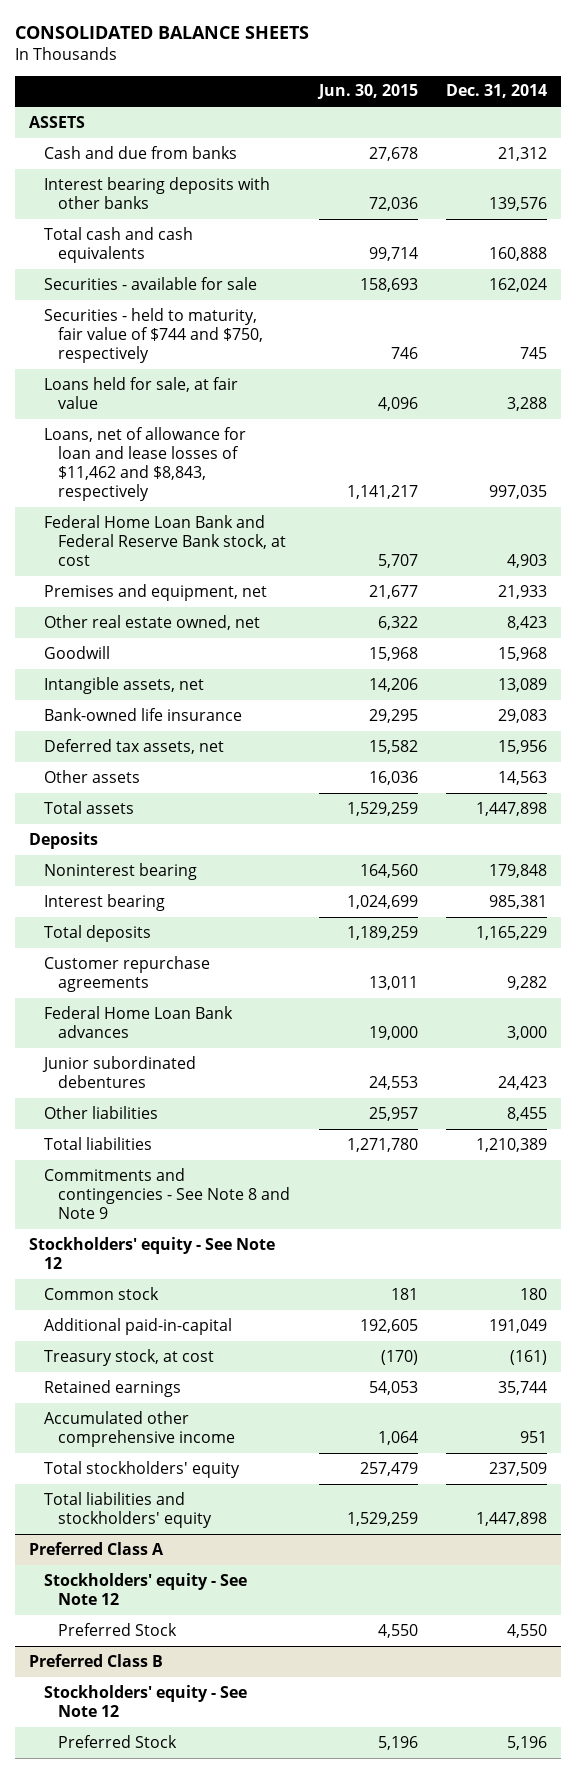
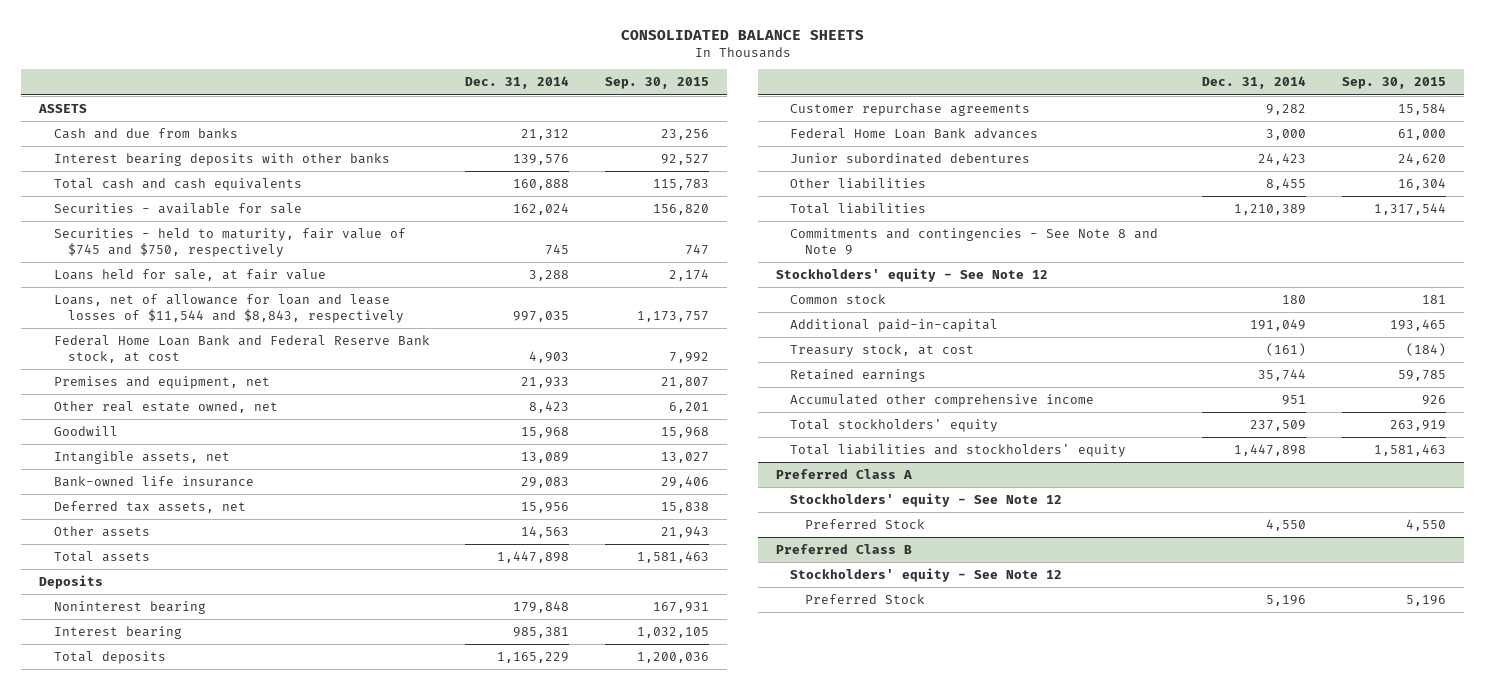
- | Jun. 30, 2015 | Dec. 31, 2014
+ | Dec. 31, 2014 | Sep. 30, 2015
- Securities - held to maturity, fair value of $744 and $750, respectively | 746 | 745
+ Securities - held to maturity, fair value of $745 and $750, respectively | 745 | 747
- Loans, net of allowance for loan and lease losses of $11,462 and $8,843, respectively | 1,141,217 | 997,035
+ Loans, net of allowance for loan and lease losses of $11,544 and $8,843, respectively | 997,035 | 1,173,757

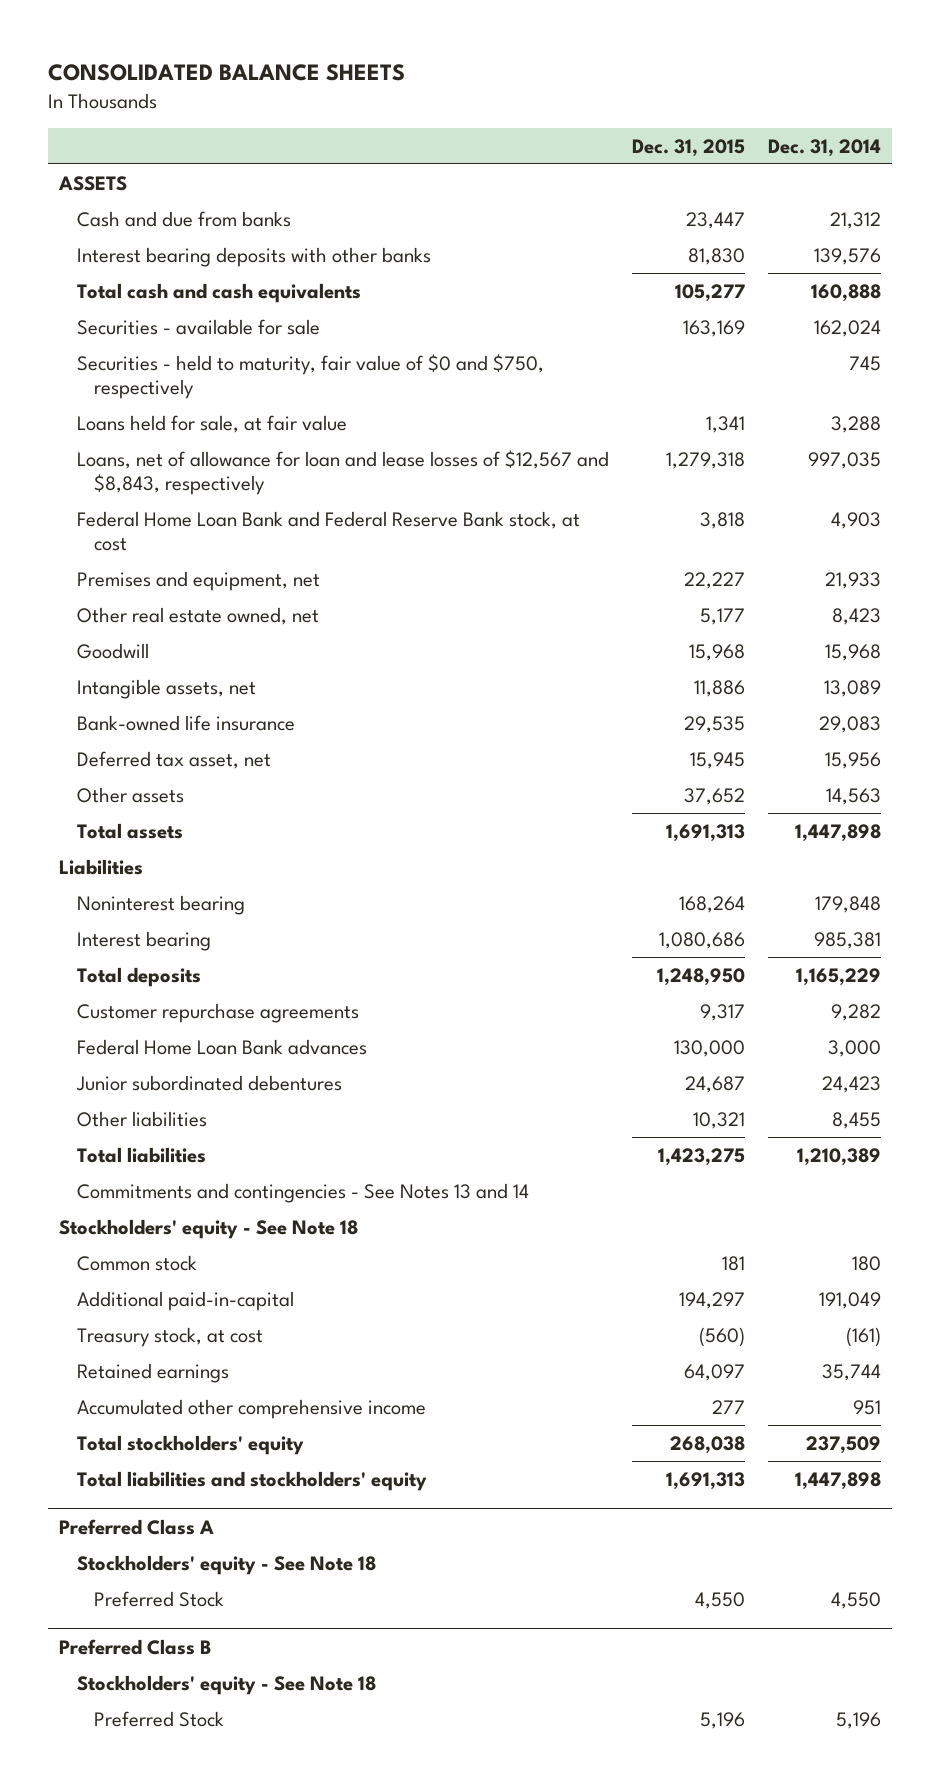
- | Dec. 31, 2014 | Sep. 30, 2015
+ | Dec. 31, 2015 | Dec. 31, 2014
- Securities - held to maturity, fair value of $745 and $750, respectively | 745 | 747
+ Securities - held to maturity, fair value of $0 and $750, respectively | | 745
- Loans, net of allowance for loan and lease losses of $11,544 and $8,843, respectively | 997,035 | 1,173,757
+ Loans, net of allowance for loan and lease losses of $12,567 and $8,843, respectively | 1,279,318 | 997,035
- Deferred tax assets, net | 15,956 | 15,838
+ Deferred tax asset, net | 15,945 | 15,956
- Deposits
+ Liabilities
- Commitments and contingencies - See Note 8 and Note 9
- Stockholders' equity - See Note 12
+ Commitments and contingencies - See Notes 13 and 14
+ Stockholders' equity - See Note 18
@ Preferred Class A
- Stockholders' equity - See Note 12
+ Stockholders' equity - See Note 18
@ Preferred Class B
- Stockholders' equity - See Note 12
+ Stockholders' equity - See Note 18

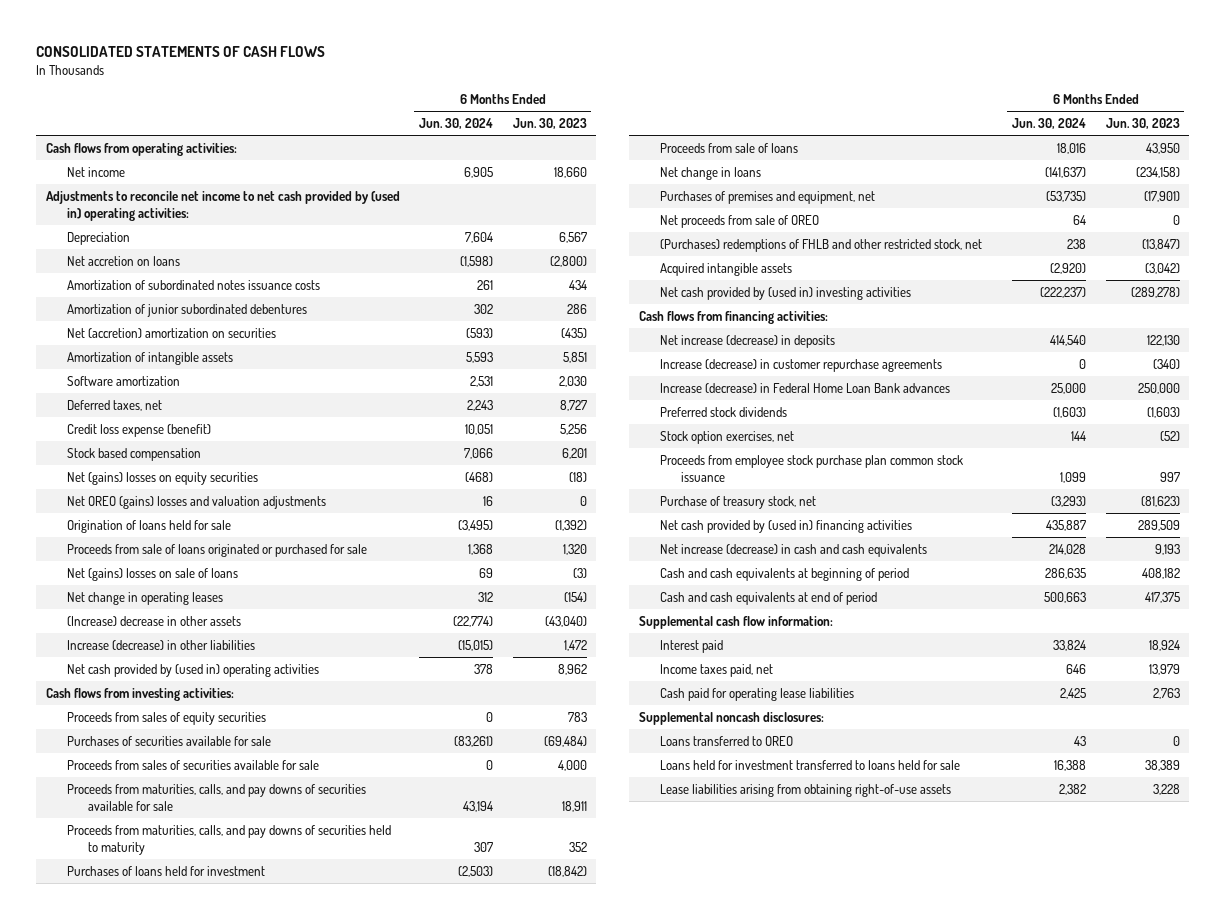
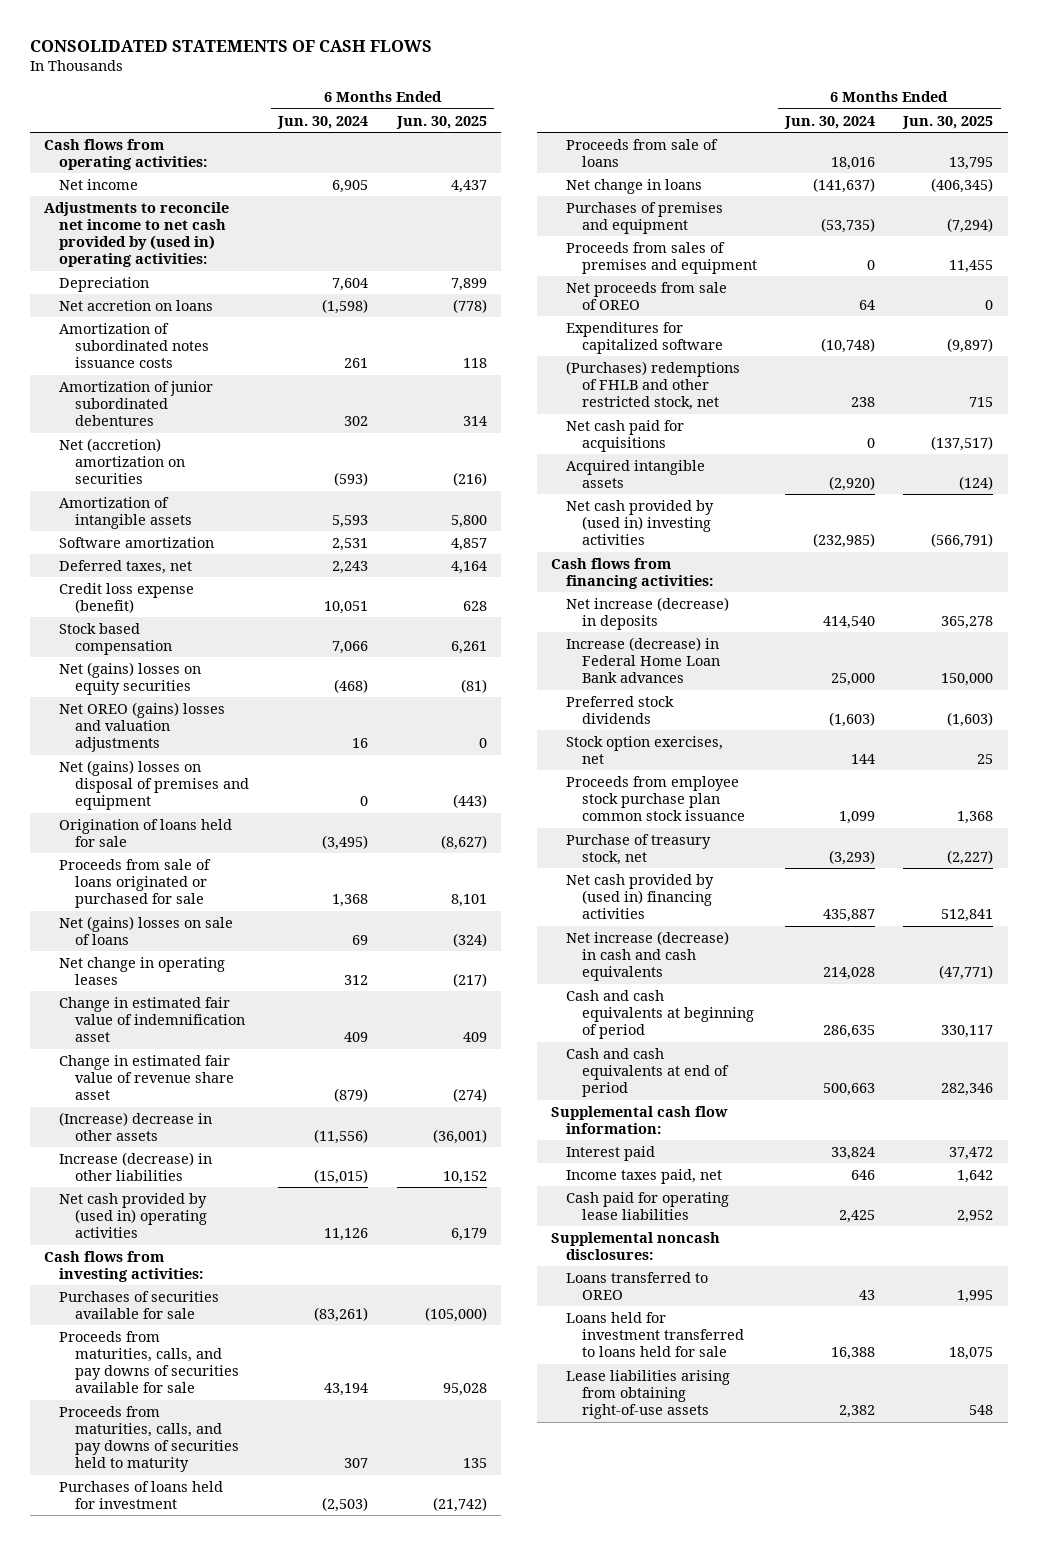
- | 6 Months Ended Jun. 30, 2024 | 6 Months Ended Jun. 30, 2023
+ | 6 Months Ended Jun. 30, 2024 | 6 Months Ended Jun. 30, 2025
+ Net (gains) losses on disposal of premises and equipment | 0 | (443)
- (Increase) decrease in other assets | (22,774) | (43,040)
+ Change in estimated fair value of indemnification asset | 409 | 409
+ Change in estimated fair value of revenue share asset | (879) | (274)
+ (Increase) decrease in other assets | (11,556) | (36,001)
- Net cash provided by (used in) operating activities | 378 | 8,962
+ Net cash provided by (used in) operating activities | 11,126 | 6,179
- Proceeds from sales of equity securities | 0 | 783
- Proceeds from sales of securities available for sale | 0 | 4,000
- Purchases of premises and equipment, net | (53,735) | (17,901)
+ Purchases of premises and equipment | (53,735) | (7,294)
+ Proceeds from sales of premises and equipment | 0 | 11,455
+ Expenditures for capitalized software | (10,748) | (9,897)
+ Net cash paid for acquisitions | 0 | (137,517)
- Net cash provided by (used in) investing activities | (222,237) | (289,278)
+ Net cash provided by (used in) investing activities | (232,985) | (566,791)
- Increase (decrease) in customer repurchase agreements | 0 | (340)

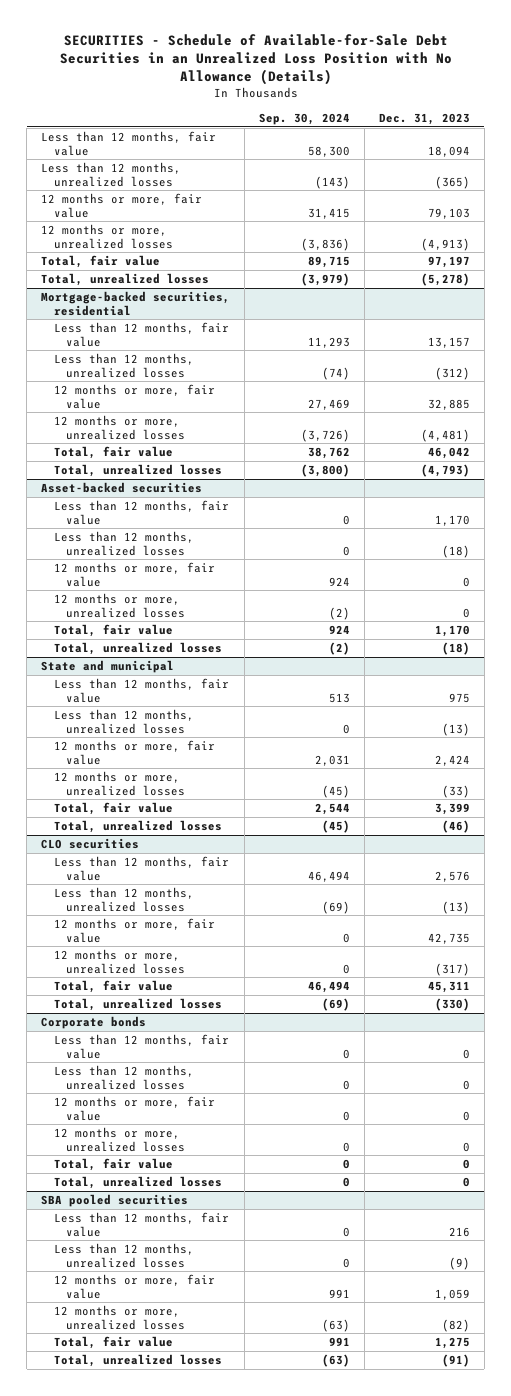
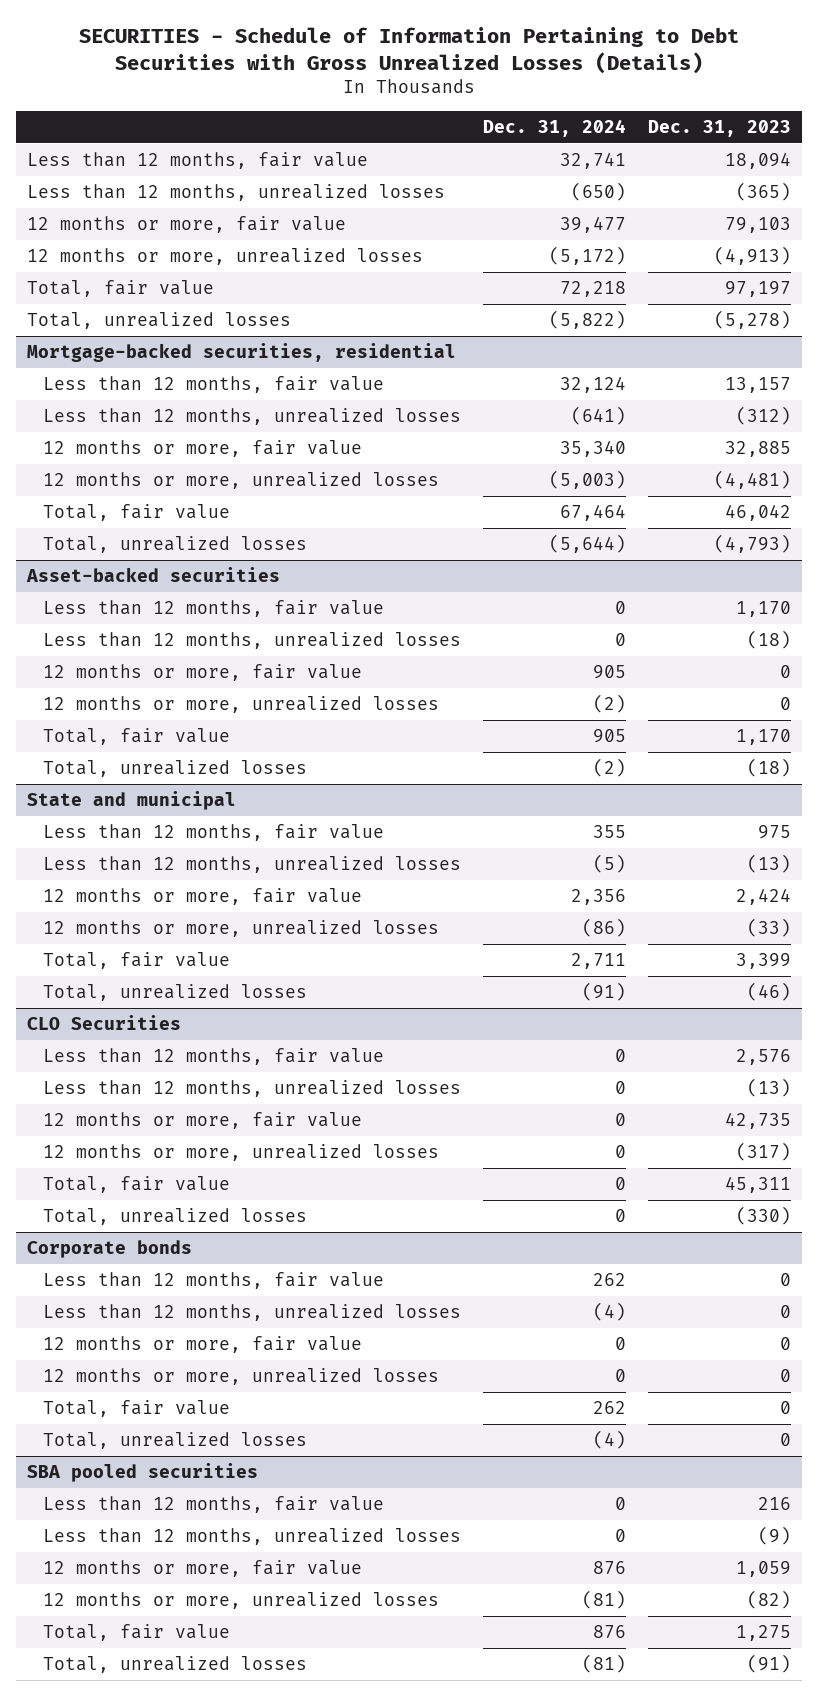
- SECURITIES - Schedule of Available-for-Sale Debt Securities in an Unrealized Loss Position with No Allowance (Details)
+ SECURITIES - Schedule of Information Pertaining to Debt Securities with Gross Unrealized Losses (Details)
- | Sep. 30, 2024 | Dec. 31, 2023
+ | Dec. 31, 2024 | Dec. 31, 2023
- CLO securities
+ CLO Securities

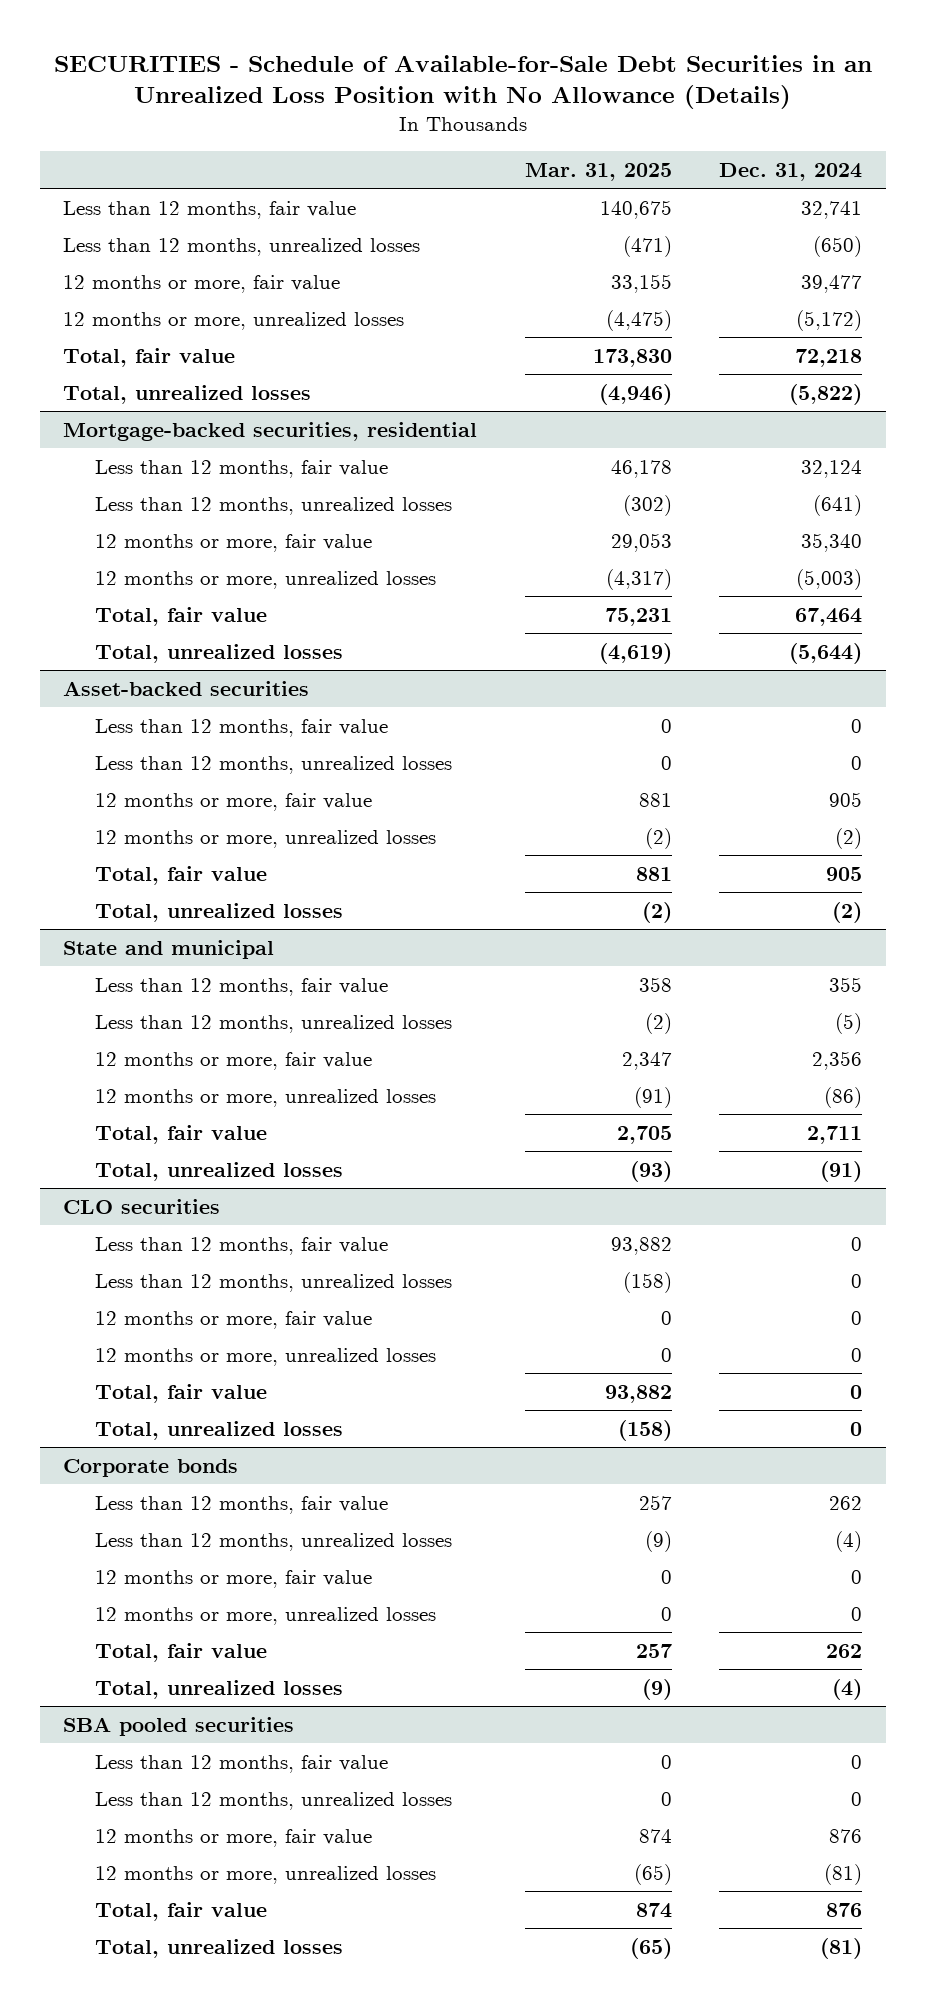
- SECURITIES - Schedule of Information Pertaining to Debt Securities with Gross Unrealized Losses (Details)
+ SECURITIES - Schedule of Available-for-Sale Debt Securities in an Unrealized Loss Position with No Allowance (Details)
- | Dec. 31, 2024 | Dec. 31, 2023
+ | Mar. 31, 2025 | Dec. 31, 2024
- CLO Securities
+ CLO securities

